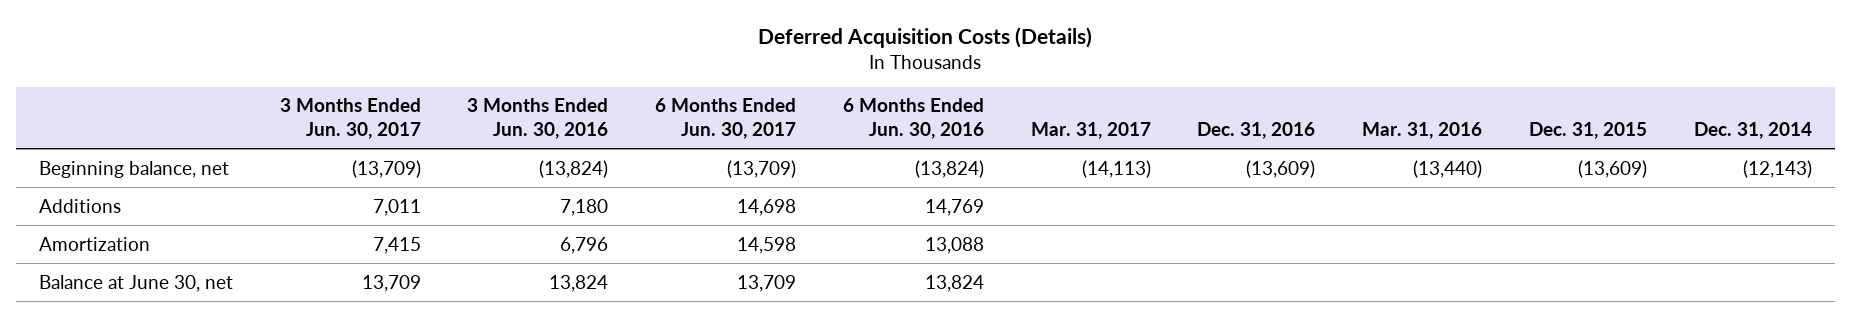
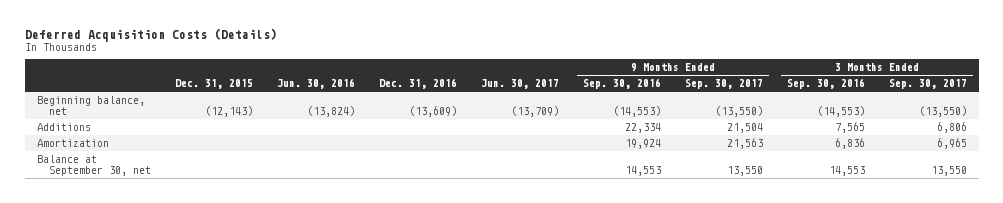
- | 3 Months Ended Jun. 30, 2017 | 3 Months Ended Jun. 30, 2016 | 6 Months Ended Jun. 30, 2017 | 6 Months Ended Jun. 30, 2016 | Mar. 31, 2017 | Dec. 31, 2016 | Mar. 31, 2016 | Dec. 31, 2015 | Dec. 31, 2014
+ | Dec. 31, 2015 | Jun. 30, 2016 | Dec. 31, 2016 | Jun. 30, 2017 | 9 Months Ended Sep. 30, 2016 | 9 Months Ended Sep. 30, 2017 | 3 Months Ended Sep. 30, 2016 | 3 Months Ended Sep. 30, 2017
- Beginning balance, net | (13,709) | (13,824) | (13,709) | (13,824) | (14,113) | (13,609) | (13,440) | (13,609) | (12,143)
+ Beginning balance, net | (12,143) | (13,824) | (13,609) | (13,709) | (14,553) | (13,550) | (14,553) | (13,550)
- Balance at June 30, net | 13,709 | 13,824 | 13,709 | 13,824 | | | | |
+ Balance at September 30, net | | | | | 14,553 | 13,550 | 14,553 | 13,550

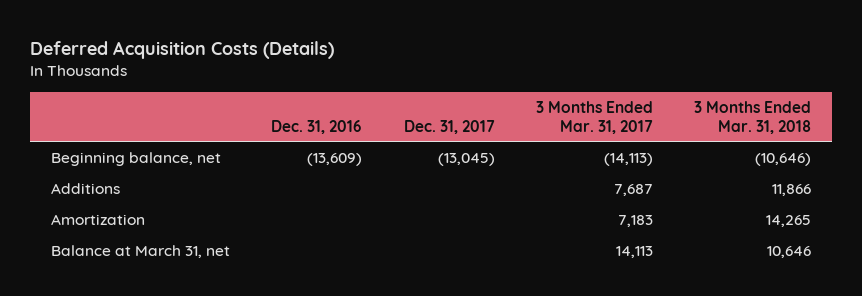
- | Dec. 31, 2015 | Jun. 30, 2016 | Dec. 31, 2016 | Jun. 30, 2017 | 9 Months Ended Sep. 30, 2016 | 9 Months Ended Sep. 30, 2017 | 3 Months Ended Sep. 30, 2016 | 3 Months Ended Sep. 30, 2017
+ | Dec. 31, 2016 | Dec. 31, 2017 | 3 Months Ended Mar. 31, 2017 | 3 Months Ended Mar. 31, 2018
- Balance at September 30, net | | | | | 14,553 | 13,550 | 14,553 | 13,550
+ Balance at March 31, net | | | 14,113 | 10,646

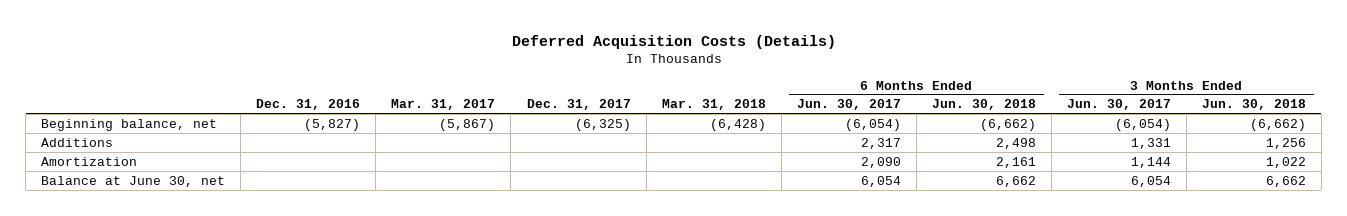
- | Dec. 31, 2016 | Dec. 31, 2017 | 3 Months Ended Mar. 31, 2017 | 3 Months Ended Mar. 31, 2018
+ | Dec. 31, 2016 | Mar. 31, 2017 | Dec. 31, 2017 | Mar. 31, 2018 | 6 Months Ended Jun. 30, 2017 | 6 Months Ended Jun. 30, 2018 | 3 Months Ended Jun. 30, 2017 | 3 Months Ended Jun. 30, 2018
- Beginning balance, net | (13,609) | (13,045) | (14,113) | (10,646)
+ Beginning balance, net | (5,827) | (5,867) | (6,325) | (6,428) | (6,054) | (6,662) | (6,054) | (6,662)
- Balance at March 31, net | | | 14,113 | 10,646
+ Balance at June 30, net | | | | | 6,054 | 6,662 | 6,054 | 6,662

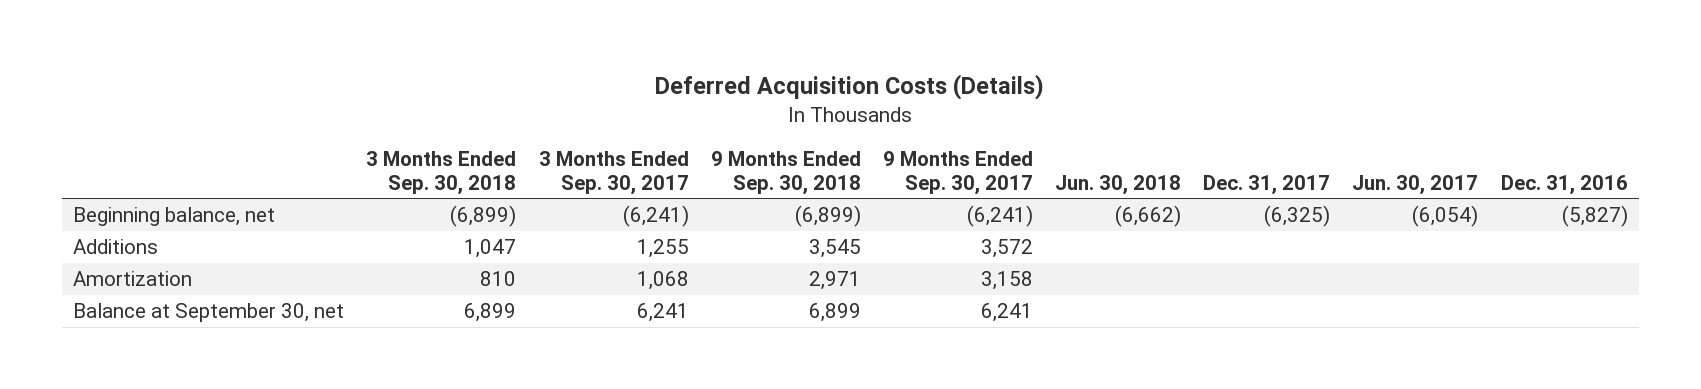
- | Dec. 31, 2016 | Mar. 31, 2017 | Dec. 31, 2017 | Mar. 31, 2018 | 6 Months Ended Jun. 30, 2017 | 6 Months Ended Jun. 30, 2018 | 3 Months Ended Jun. 30, 2017 | 3 Months Ended Jun. 30, 2018
+ | 3 Months Ended Sep. 30, 2018 | 3 Months Ended Sep. 30, 2017 | 9 Months Ended Sep. 30, 2018 | 9 Months Ended Sep. 30, 2017 | Jun. 30, 2018 | Dec. 31, 2017 | Jun. 30, 2017 | Dec. 31, 2016
- Balance at June 30, net | | | | | 6,054 | 6,662 | 6,054 | 6,662
+ Balance at September 30, net | 6,899 | 6,241 | 6,899 | 6,241 | | | |

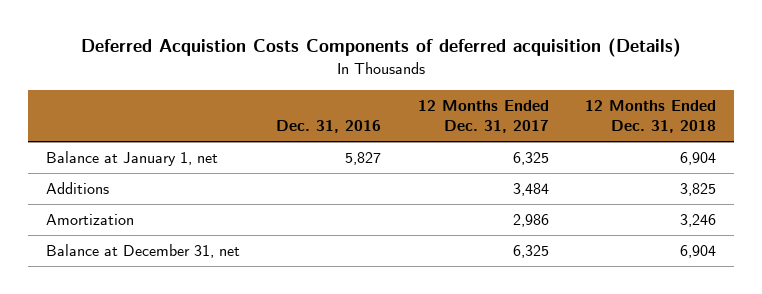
- Deferred Acquisition Costs (Details)
+ Deferred Acquistion Costs Components of deferred acquisition (Details)
- | 3 Months Ended Sep. 30, 2018 | 3 Months Ended Sep. 30, 2017 | 9 Months Ended Sep. 30, 2018 | 9 Months Ended Sep. 30, 2017 | Jun. 30, 2018 | Dec. 31, 2017 | Jun. 30, 2017 | Dec. 31, 2016
+ | Dec. 31, 2016 | 12 Months Ended Dec. 31, 2017 | 12 Months Ended Dec. 31, 2018
- Beginning balance, net | (6,899) | (6,241) | (6,899) | (6,241) | (6,662) | (6,325) | (6,054) | (5,827)
+ Balance at January 1, net | 5,827 | 6,325 | 6,904
- Balance at September 30, net | 6,899 | 6,241 | 6,899 | 6,241 | | | |
+ Balance at December 31, net | | 6,325 | 6,904

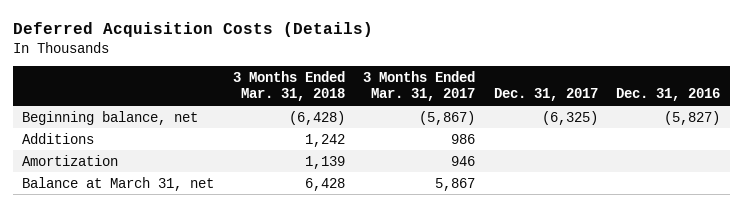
- Deferred Acquistion Costs Components of deferred acquisition (Details)
+ Deferred Acquisition Costs (Details)
- | Dec. 31, 2016 | 12 Months Ended Dec. 31, 2017 | 12 Months Ended Dec. 31, 2018
+ | 3 Months Ended Mar. 31, 2018 | 3 Months Ended Mar. 31, 2017 | Dec. 31, 2017 | Dec. 31, 2016
- Balance at January 1, net | 5,827 | 6,325 | 6,904
+ Beginning balance, net | (6,428) | (5,867) | (6,325) | (5,827)
- Balance at December 31, net | | 6,325 | 6,904
+ Balance at March 31, net | 6,428 | 5,867 | |

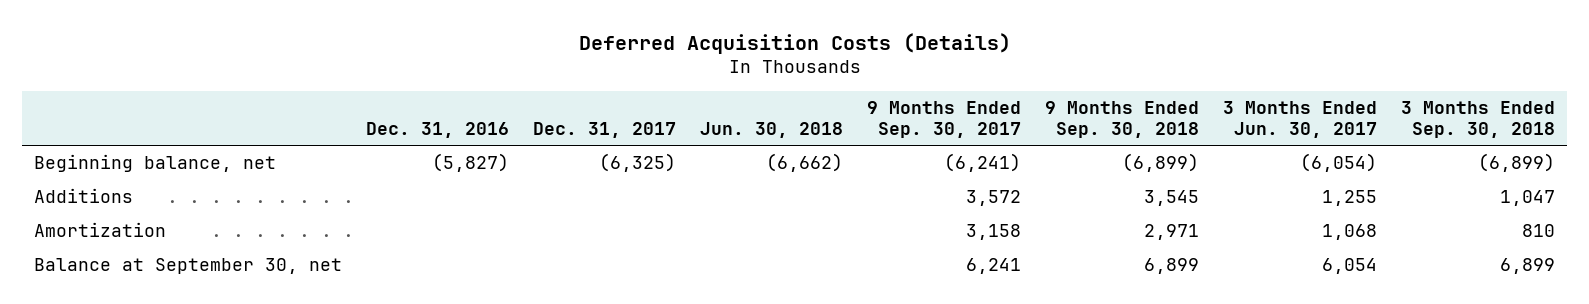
- | 3 Months Ended Mar. 31, 2018 | 3 Months Ended Mar. 31, 2017 | Dec. 31, 2017 | Dec. 31, 2016
+ | Dec. 31, 2016 | Dec. 31, 2017 | Jun. 30, 2018 | 9 Months Ended Sep. 30, 2017 | 9 Months Ended Sep. 30, 2018 | 3 Months Ended Jun. 30, 2017 | 3 Months Ended Sep. 30, 2018
- Balance at March 31, net | 6,428 | 5,867 | |
+ Balance at September 30, net | | | | 6,241 | 6,899 | 6,054 | 6,899

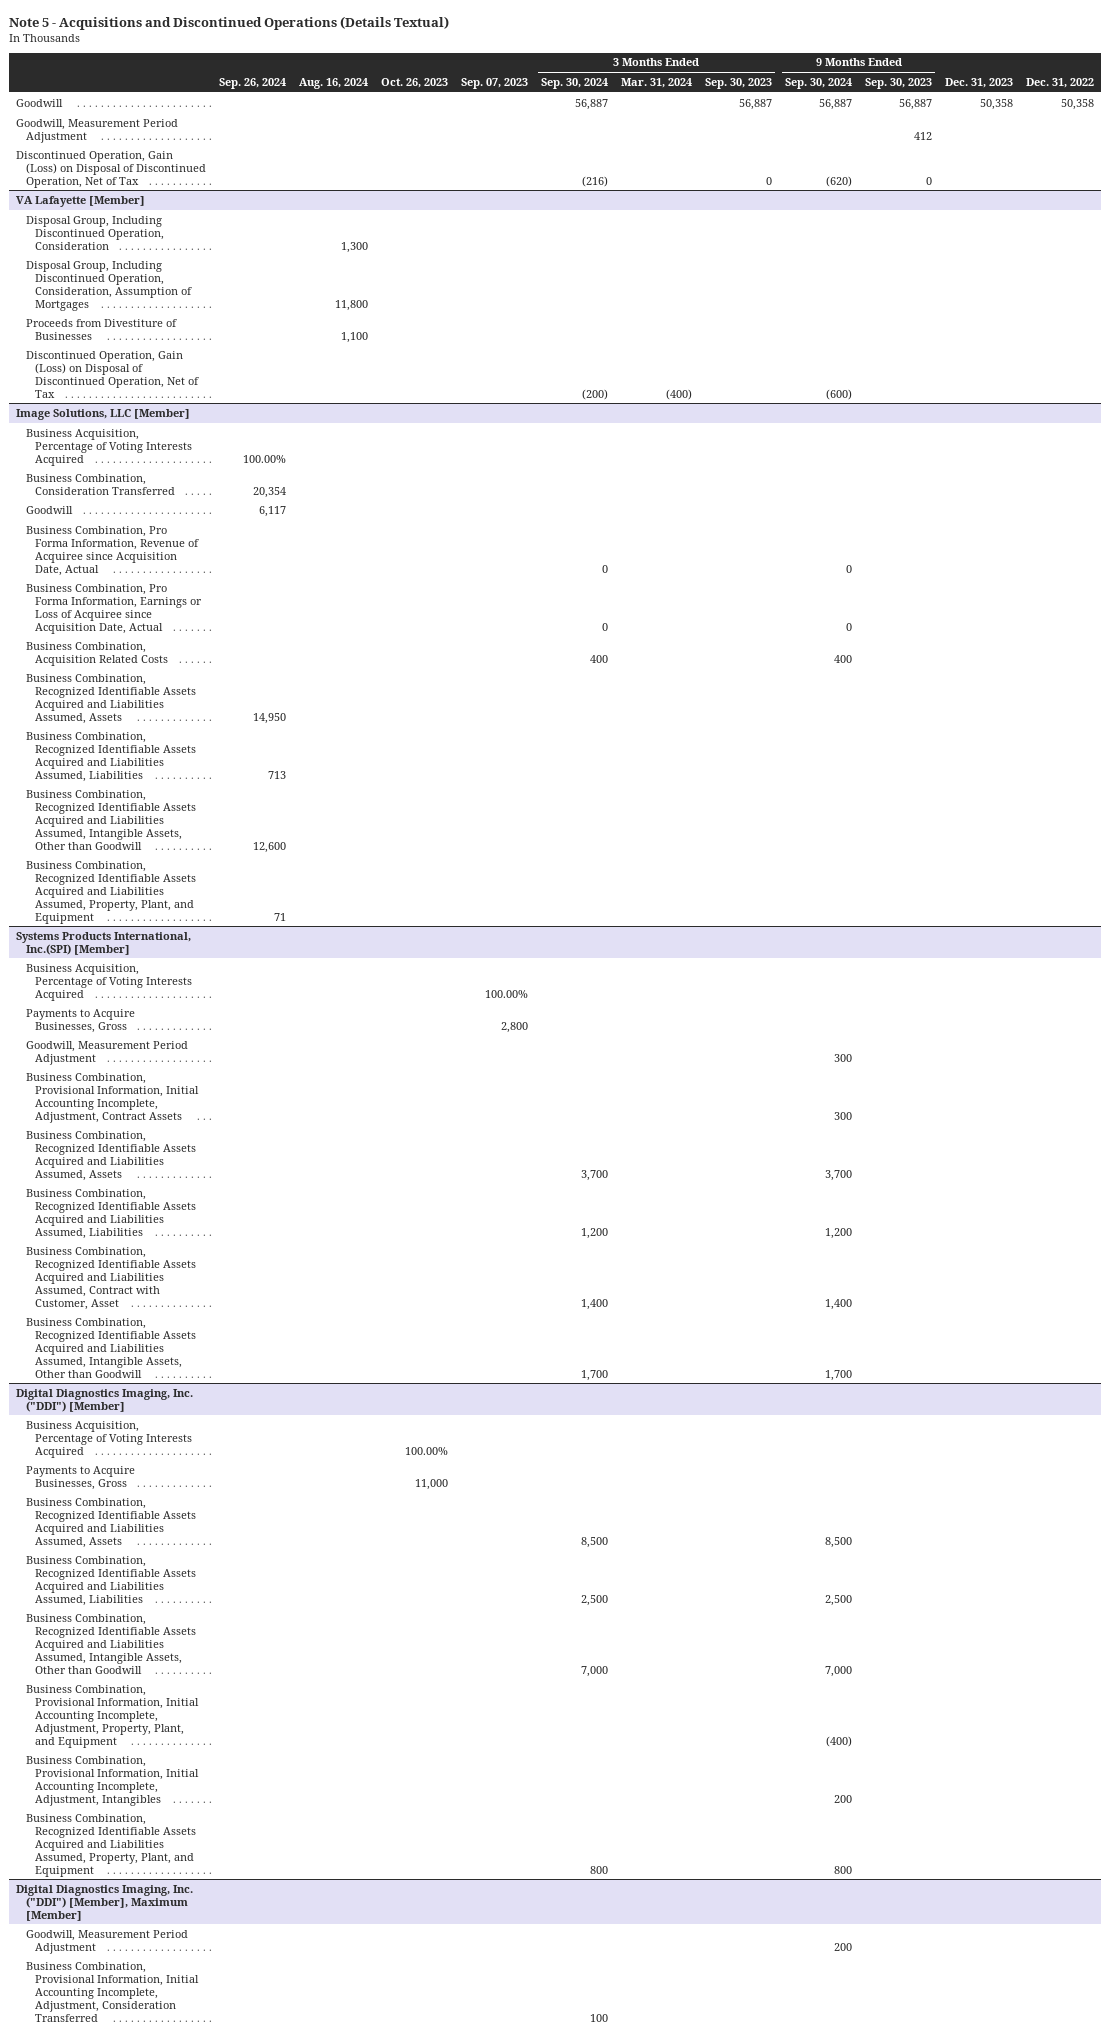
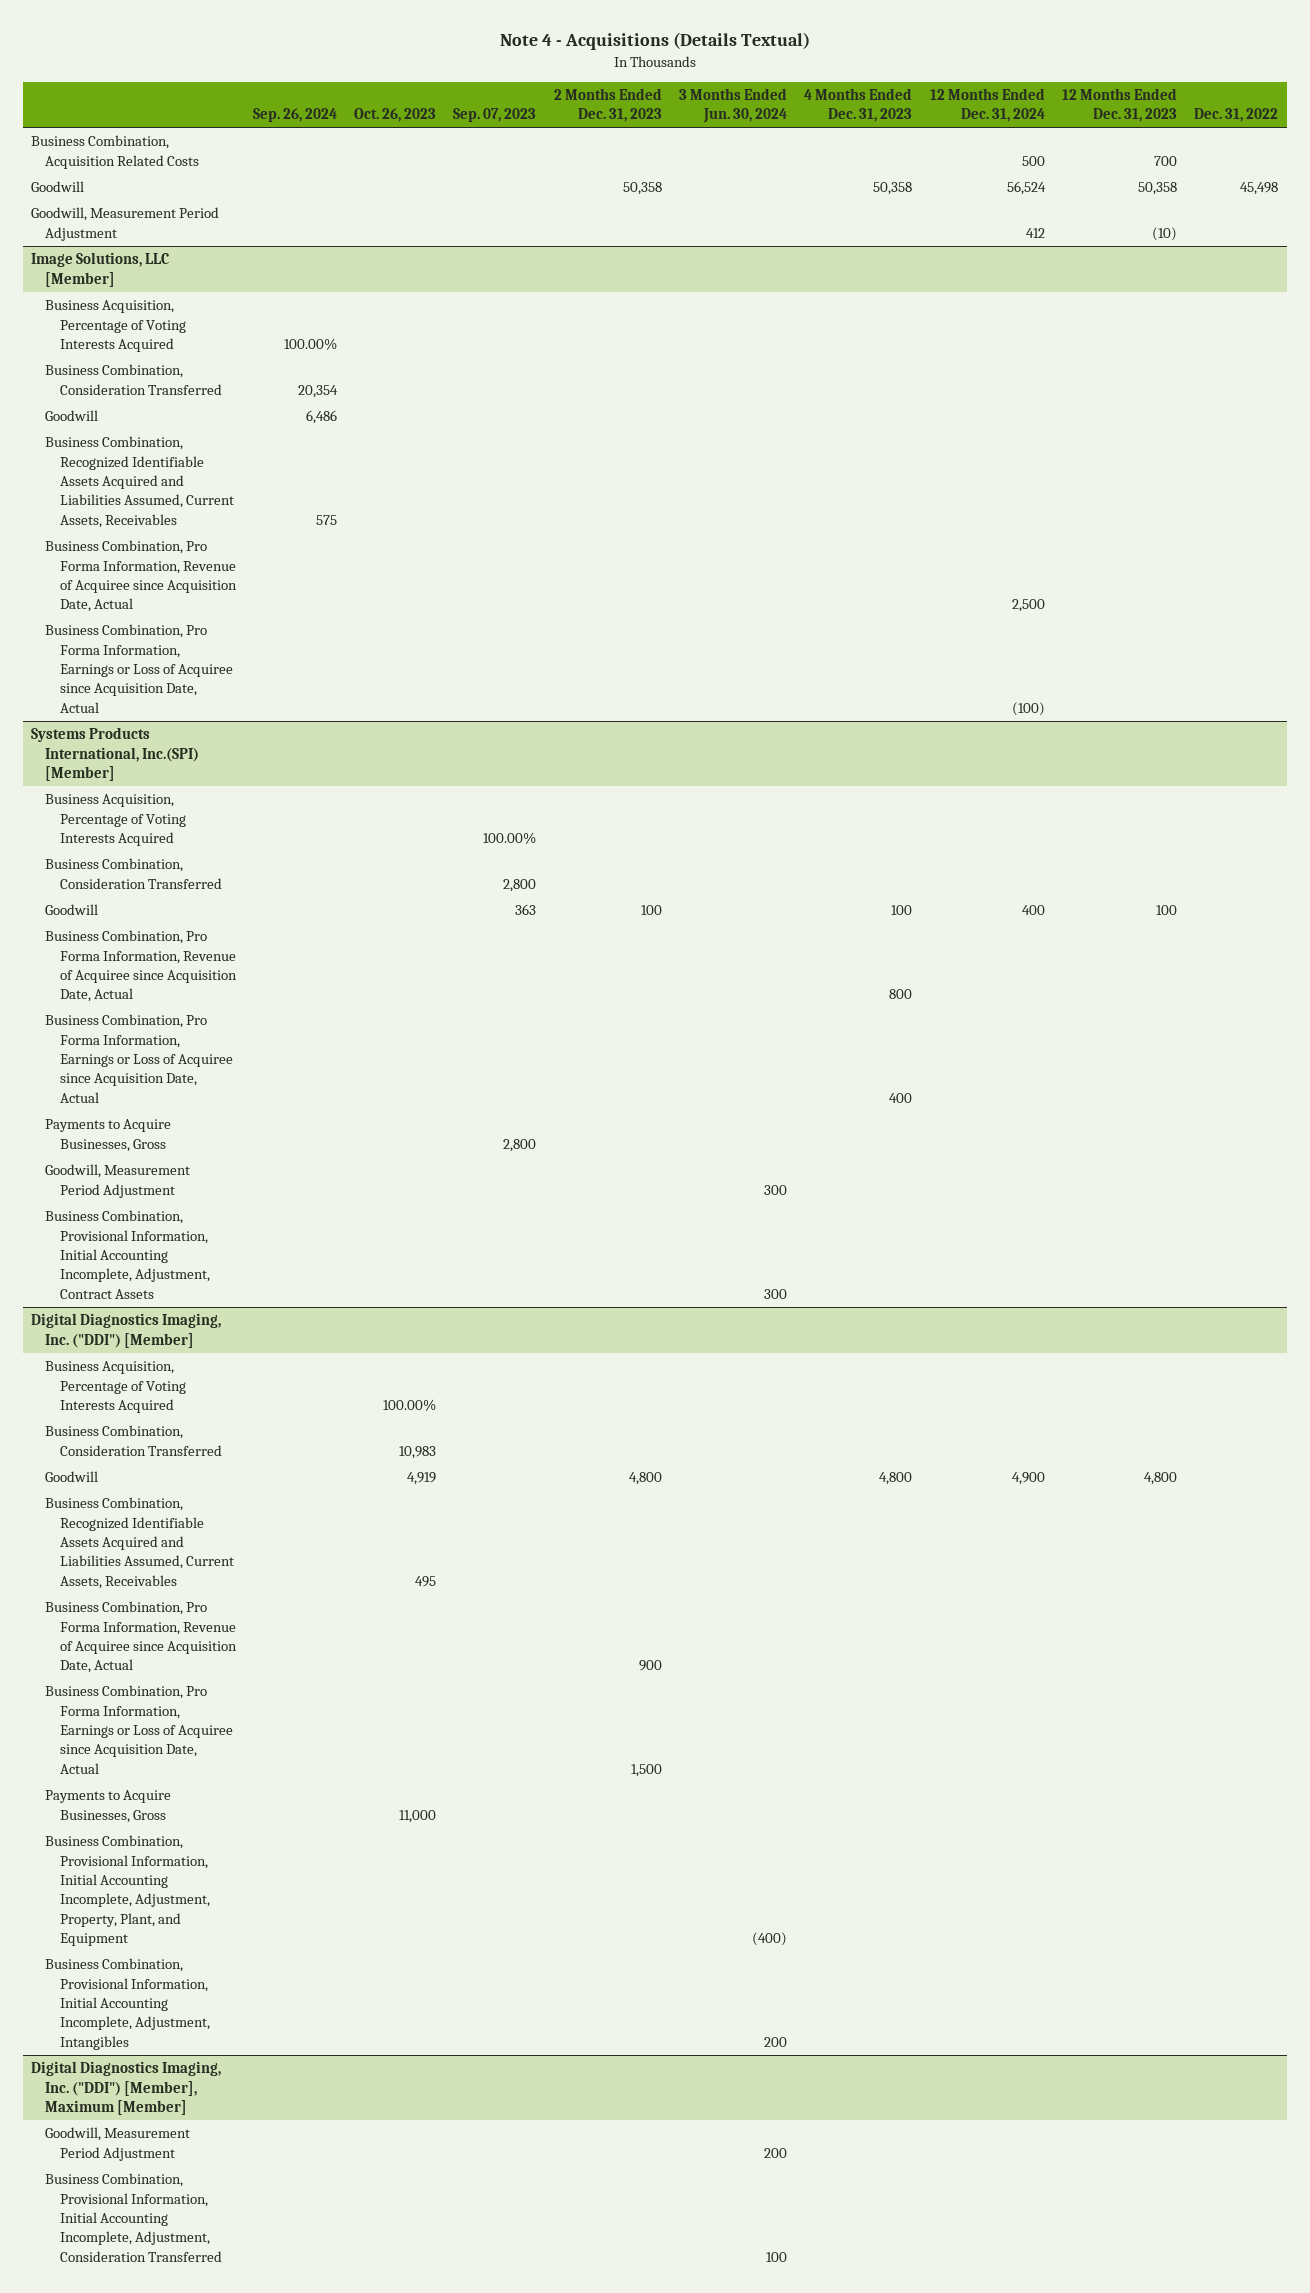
- Note 5 - Acquisitions and Discontinued Operations (Details Textual)
+ Note 4 - Acquisitions (Details Textual)
- | Sep. 26, 2024 | Aug. 16, 2024 | Oct. 26, 2023 | Sep. 07, 2023 | 3 Months Ended Sep. 30, 2024 | 3 Months Ended Mar. 31, 2024 | 3 Months Ended Sep. 30, 2023 | 9 Months Ended Sep. 30, 2024 | 9 Months Ended Sep. 30, 2023 | Dec. 31, 2023 | Dec. 31, 2022
+ | Sep. 26, 2024 | Oct. 26, 2023 | Sep. 07, 2023 | 2 Months Ended Dec. 31, 2023 | 3 Months Ended Jun. 30, 2024 | 4 Months Ended Dec. 31, 2023 | 12 Months Ended Dec. 31, 2024 | 12 Months Ended Dec. 31, 2023 | Dec. 31, 2022
- Goodwill | | | | | 56,887 | | 56,887 | 56,887 | 56,887 | 50,358 | 50,358
+ Business Combination, Acquisition Related Costs | | | | | | | 500 | 700 |
+ Goodwill | | | | 50,358 | | 50,358 | 56,524 | 50,358 | 45,498
- Discontinued Operation, Gain (Loss) on Disposal of Discontinued Operation, Net of Tax | | | | | (216) | | 0 | (620) | 0 | |
- VA Lafayette [Member]
- Disposal Group, Including Discontinued Operation, Consideration | | 1,300 | | | | | | | | |
- Disposal Group, Including Discontinued Operation, Consideration, Assumption of Mortgages | | 11,800 | | | | | | | | |
- Proceeds from Divestiture of Businesses | | 1,100 | | | | | | | | |
- Discontinued Operation, Gain (Loss) on Disposal of Discontinued Operation, Net of Tax | | | | | (200) | (400) | | (600) | | |
@ Image Solutions, LLC [Member]
- Goodwill | 6,117 | | | | | | | | | |
+ Goodwill | 6,486 | | | | | | | |
+ Business Combination, Recognized Identifiable Assets Acquired and Liabilities Assumed, Current Assets, Receivables | 575 | | | | | | | |
- Business Combination, Acquisition Related Costs | | | | | 400 | | | 400 | | |
- Business Combination, Recognized Identifiable Assets Acquired and Liabilities Assumed, Assets | 14,950 | | | | | | | | | |
- Business Combination, Recognized Identifiable Assets Acquired and Liabilities Assumed, Liabilities | 713 | | | | | | | | | |
- Business Combination, Recognized Identifiable Assets Acquired and Liabilities Assumed, Intangible Assets, Other than Goodwill | 12,600 | | | | | | | | | |
- Business Combination, Recognized Identifiable Assets Acquired and Liabilities Assumed, Property, Plant, and Equipment | 71 | | | | | | | | | |
@ Systems Products International, Inc.(SPI) [Member]
+ Business Combination, Consideration Transferred | | | 2,800 | | | | | |
+ Goodwill | | | 363 | 100 | | 100 | 400 | 100 |
+ Business Combination, Pro Forma Information, Revenue of Acquiree since Acquisition Date, Actual | | | | | | 800 | | |
+ Business Combination, Pro Forma Information, Earnings or Loss of Acquiree since Acquisition Date, Actual | | | | | | 400 | | |
- Business Combination, Recognized Identifiable Assets Acquired and Liabilities Assumed, Assets | | | | | 3,700 | | | 3,700 | | |
- Business Combination, Recognized Identifiable Assets Acquired and Liabilities Assumed, Liabilities | | | | | 1,200 | | | 1,200 | | |
- Business Combination, Recognized Identifiable Assets Acquired and Liabilities Assumed, Contract with Customer, Asset | | | | | 1,400 | | | 1,400 | | |
- Business Combination, Recognized Identifiable Assets Acquired and Liabilities Assumed, Intangible Assets, Other than Goodwill | | | | | 1,700 | | | 1,700 | | |
@ Digital Diagnostics Imaging, Inc. ("DDI") [Member]
+ Business Combination, Consideration Transferred | | 10,983 | | | | | | |
+ Goodwill | | 4,919 | | 4,800 | | 4,800 | 4,900 | 4,800 |
+ Business Combination, Recognized Identifiable Assets Acquired and Liabilities Assumed, Current Assets, Receivables | | 495 | | | | | | |
+ Business Combination, Pro Forma Information, Revenue of Acquiree since Acquisition Date, Actual | | | | 900 | | | | |
+ Business Combination, Pro Forma Information, Earnings or Loss of Acquiree since Acquisition Date, Actual | | | | 1,500 | | | | |
- Business Combination, Recognized Identifiable Assets Acquired and Liabilities Assumed, Assets | | | | | 8,500 | | | 8,500 | | |
- Business Combination, Recognized Identifiable Assets Acquired and Liabilities Assumed, Liabilities | | | | | 2,500 | | | 2,500 | | |
- Business Combination, Recognized Identifiable Assets Acquired and Liabilities Assumed, Intangible Assets, Other than Goodwill | | | | | 7,000 | | | 7,000 | | |
- Business Combination, Recognized Identifiable Assets Acquired and Liabilities Assumed, Property, Plant, and Equipment | | | | | 800 | | | 800 | | |

